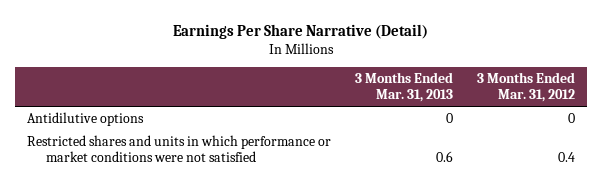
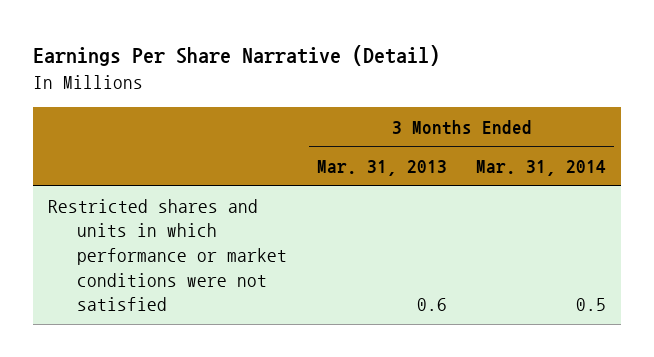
- | 3 Months Ended Mar. 31, 2013 | 3 Months Ended Mar. 31, 2012
+ | 3 Months Ended Mar. 31, 2013 | 3 Months Ended Mar. 31, 2014
- Antidilutive options | 0 | 0

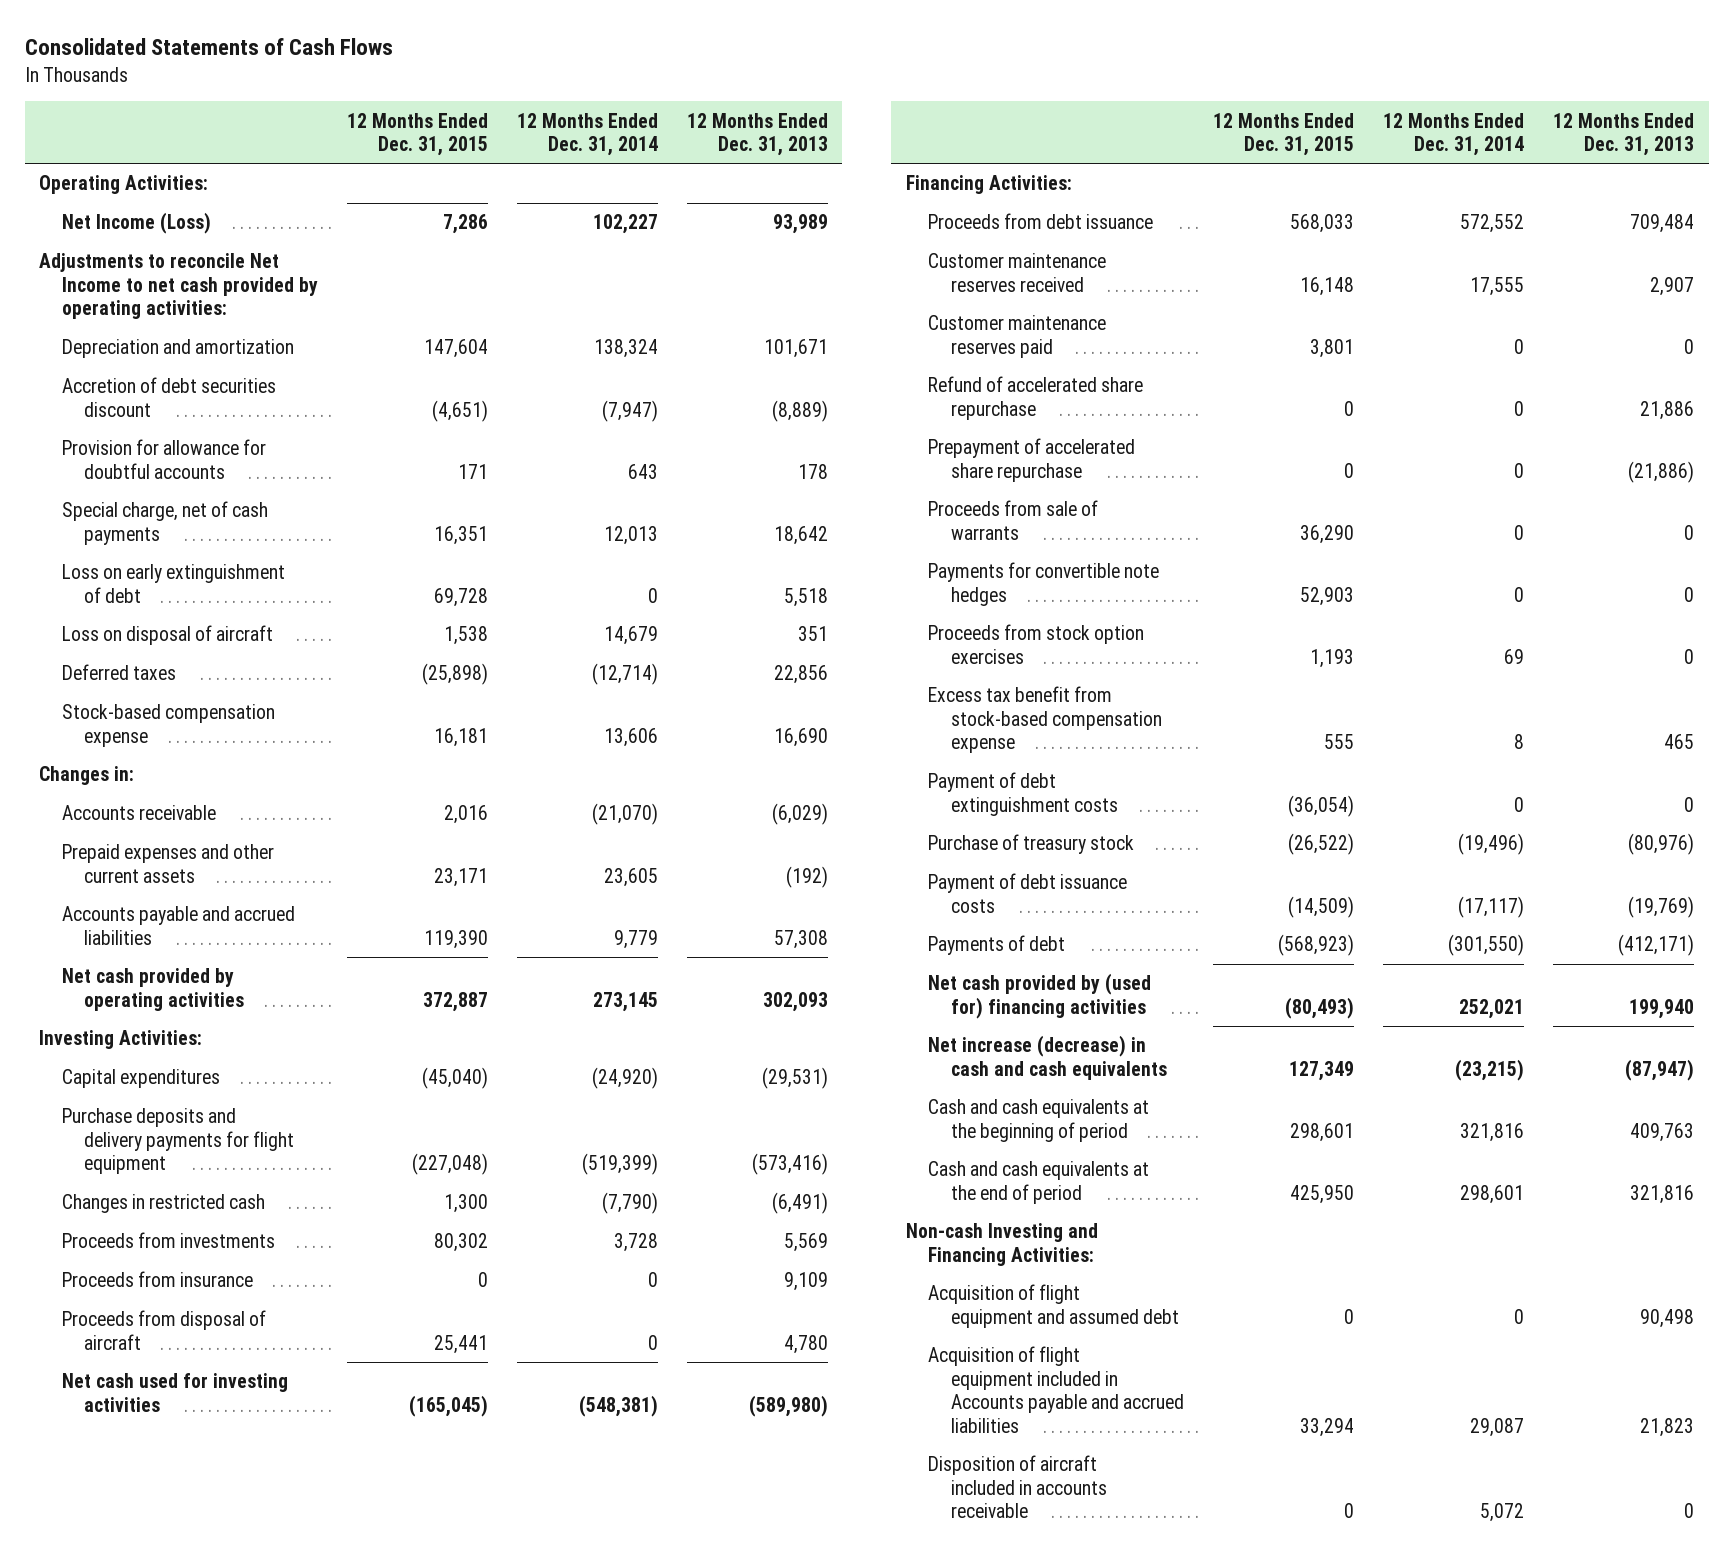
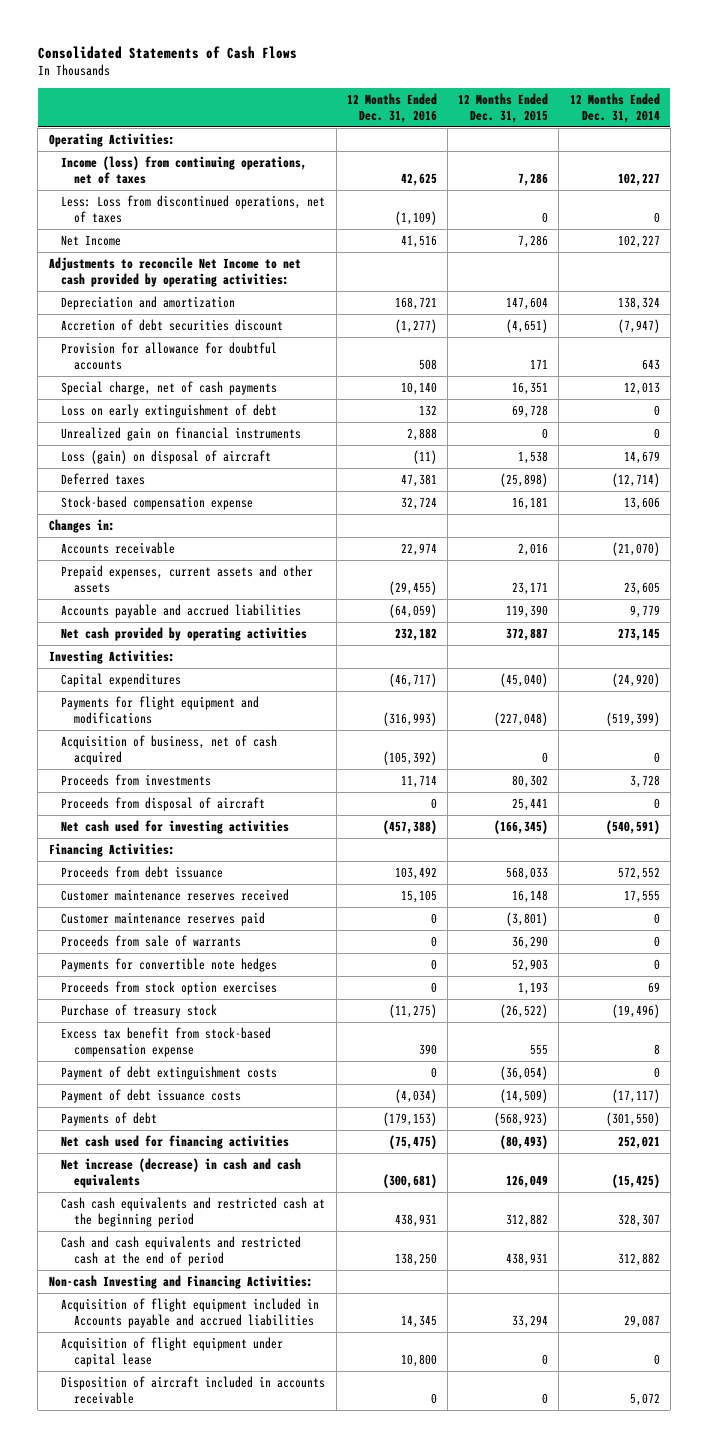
- | 12 Months Ended Dec. 31, 2015 | 12 Months Ended Dec. 31, 2014 | 12 Months Ended Dec. 31, 2013
+ | 12 Months Ended Dec. 31, 2016 | 12 Months Ended Dec. 31, 2015 | 12 Months Ended Dec. 31, 2014
- Net Income (Loss) | 7,286 | 102,227 | 93,989
+ Income (loss) from continuing operations, net of taxes | 42,625 | 7,286 | 102,227
+ Less: Loss from discontinued operations, net of taxes | (1,109) | 0 | 0
+ Net Income | 41,516 | 7,286 | 102,227
- Loss on disposal of aircraft | 1,538 | 14,679 | 351
+ Unrealized gain on financial instruments | 2,888 | 0 | 0
+ Loss (gain) on disposal of aircraft | (11) | 1,538 | 14,679
- Prepaid expenses and other current assets | 23,171 | 23,605 | (192)
+ Prepaid expenses, current assets and other assets | (29,455) | 23,171 | 23,605
- Purchase deposits and delivery payments for flight equipment | (227,048) | (519,399) | (573,416)
- Changes in restricted cash | 1,300 | (7,790) | (6,491)
+ Payments for flight equipment and modifications | (316,993) | (227,048) | (519,399)
+ Acquisition of business, net of cash acquired | (105,392) | 0 | 0
- Proceeds from insurance | 0 | 0 | 9,109
- Net cash used for investing activities | (165,045) | (548,381) | (589,980)
+ Net cash used for investing activities | (457,388) | (166,345) | (540,591)
- Customer maintenance reserves paid | 3,801 | 0 | 0
- Refund of accelerated share repurchase | 0 | 0 | 21,886
- Prepayment of accelerated share repurchase | 0 | 0 | (21,886)
+ Customer maintenance reserves paid | 0 | (3,801) | 0
moved up: Purchase of treasury stock | (11,275) | (26,522) | (19,496)
- Net cash provided by (used for) financing activities | (80,493) | 252,021 | 199,940
- Net increase (decrease) in cash and cash equivalents | 127,349 | (23,215) | (87,947)
- Cash and cash equivalents at the beginning of period | 298,601 | 321,816 | 409,763
- Cash and cash equivalents at the end of period | 425,950 | 298,601 | 321,816
+ Net cash used for financing activities | (75,475) | (80,493) | 252,021
+ Net increase (decrease) in cash and cash equivalents | (300,681) | 126,049 | (15,425)
+ Cash cash equivalents and restricted cash at the beginning period | 438,931 | 312,882 | 328,307
+ Cash and cash equivalents and restricted cash at the end of period | 138,250 | 438,931 | 312,882
- Acquisition of flight equipment and assumed debt | 0 | 0 | 90,498
+ Acquisition of flight equipment under capital lease | 10,800 | 0 | 0

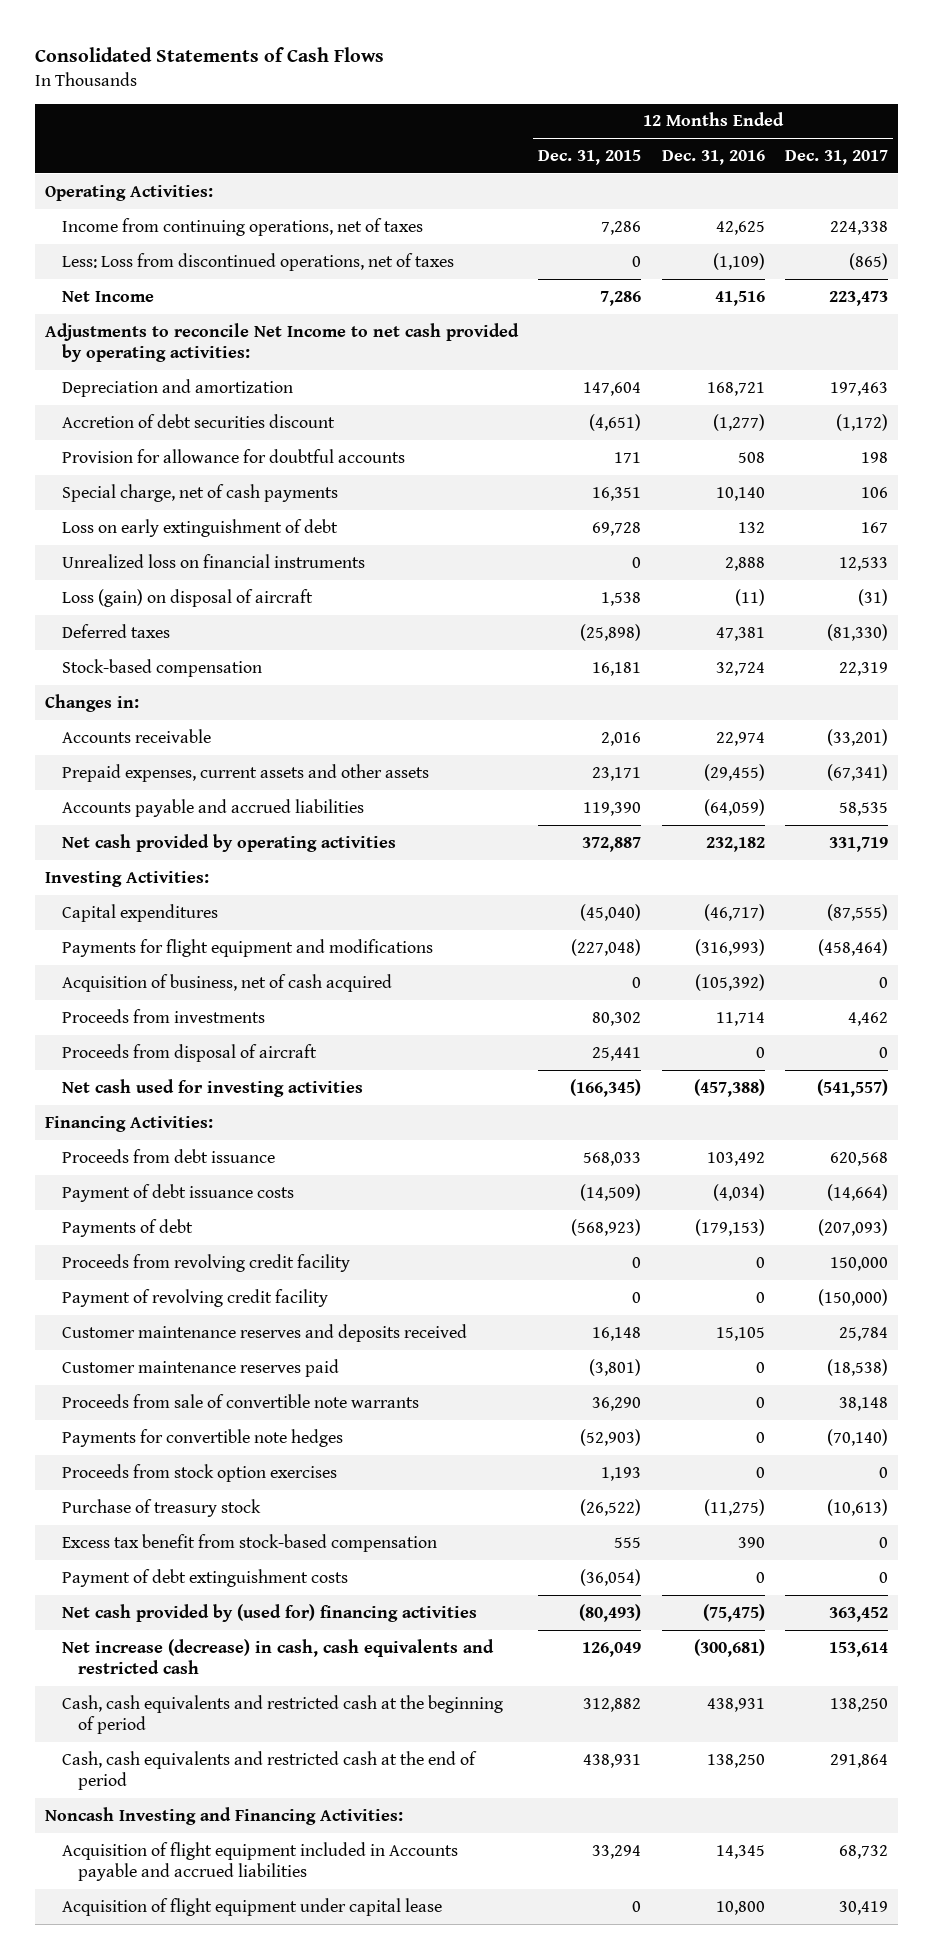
- | 12 Months Ended Dec. 31, 2016 | 12 Months Ended Dec. 31, 2015 | 12 Months Ended Dec. 31, 2014
+ | 12 Months Ended Dec. 31, 2015 | 12 Months Ended Dec. 31, 2016 | 12 Months Ended Dec. 31, 2017
- Income (loss) from continuing operations, net of taxes | 42,625 | 7,286 | 102,227
+ Income from continuing operations, net of taxes | 7,286 | 42,625 | 224,338
- Unrealized gain on financial instruments | 2,888 | 0 | 0
+ Unrealized loss on financial instruments | 0 | 2,888 | 12,533
- Stock-based compensation expense | 32,724 | 16,181 | 13,606
+ Stock-based compensation | 16,181 | 32,724 | 22,319
- Customer maintenance reserves received | 15,105 | 16,148 | 17,555
moved up: Payment of debt issuance costs | (14,509) | (4,034) | (14,664)
moved up: Payments of debt | (568,923) | (179,153) | (207,093)
+ Proceeds from revolving credit facility | 0 | 0 | 150,000
+ Payment of revolving credit facility | 0 | 0 | (150,000)
+ Customer maintenance reserves and deposits received | 16,148 | 15,105 | 25,784
- Proceeds from sale of warrants | 0 | 36,290 | 0
- Payments for convertible note hedges | 0 | 52,903 | 0
+ Proceeds from sale of convertible note warrants | 36,290 | 0 | 38,148
+ Payments for convertible note hedges | (52,903) | 0 | (70,140)
- Excess tax benefit from stock-based compensation expense | 390 | 555 | 8
+ Excess tax benefit from stock-based compensation | 555 | 390 | 0
- Net cash used for financing activities | (75,475) | (80,493) | 252,021
- Net increase (decrease) in cash and cash equivalents | (300,681) | 126,049 | (15,425)
- Cash cash equivalents and restricted cash at the beginning period | 438,931 | 312,882 | 328,307
- Cash and cash equivalents and restricted cash at the end of period | 138,250 | 438,931 | 312,882
- Non-cash Investing and Financing Activities:
+ Net cash provided by (used for) financing activities | (80,493) | (75,475) | 363,452
+ Net increase (decrease) in cash, cash equivalents and restricted cash | 126,049 | (300,681) | 153,614
+ Cash, cash equivalents and restricted cash at the beginning of period | 312,882 | 438,931 | 138,250
+ Cash, cash equivalents and restricted cash at the end of period | 438,931 | 138,250 | 291,864
+ Noncash Investing and Financing Activities:
- Disposition of aircraft included in accounts receivable | 0 | 0 | 5,072

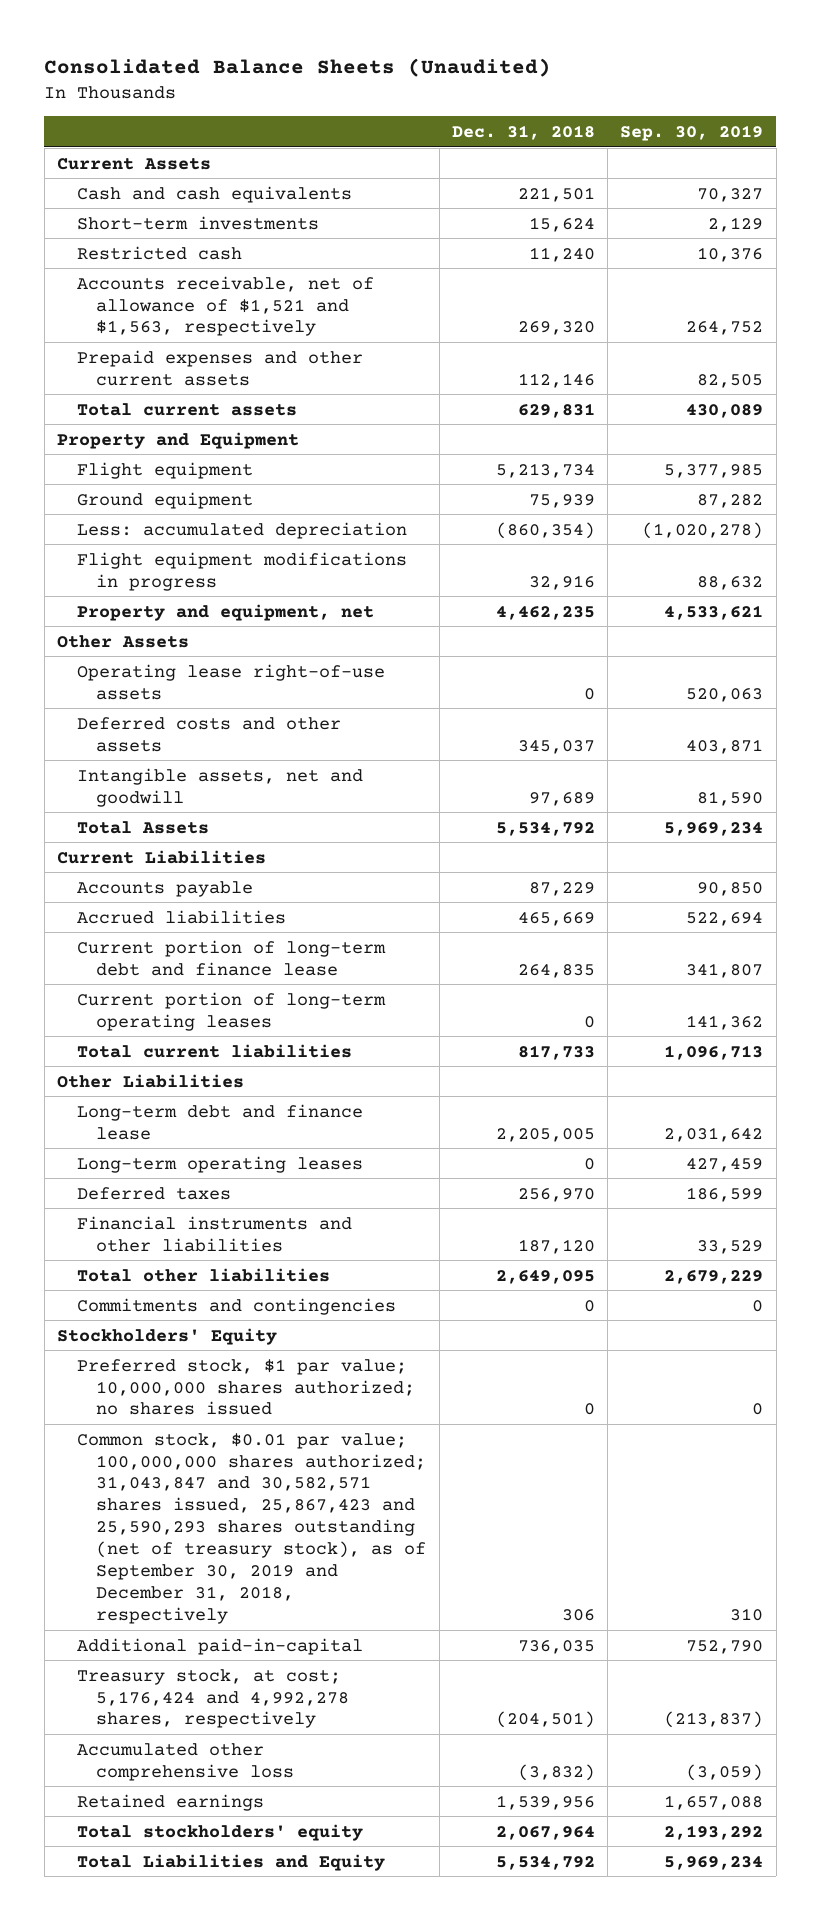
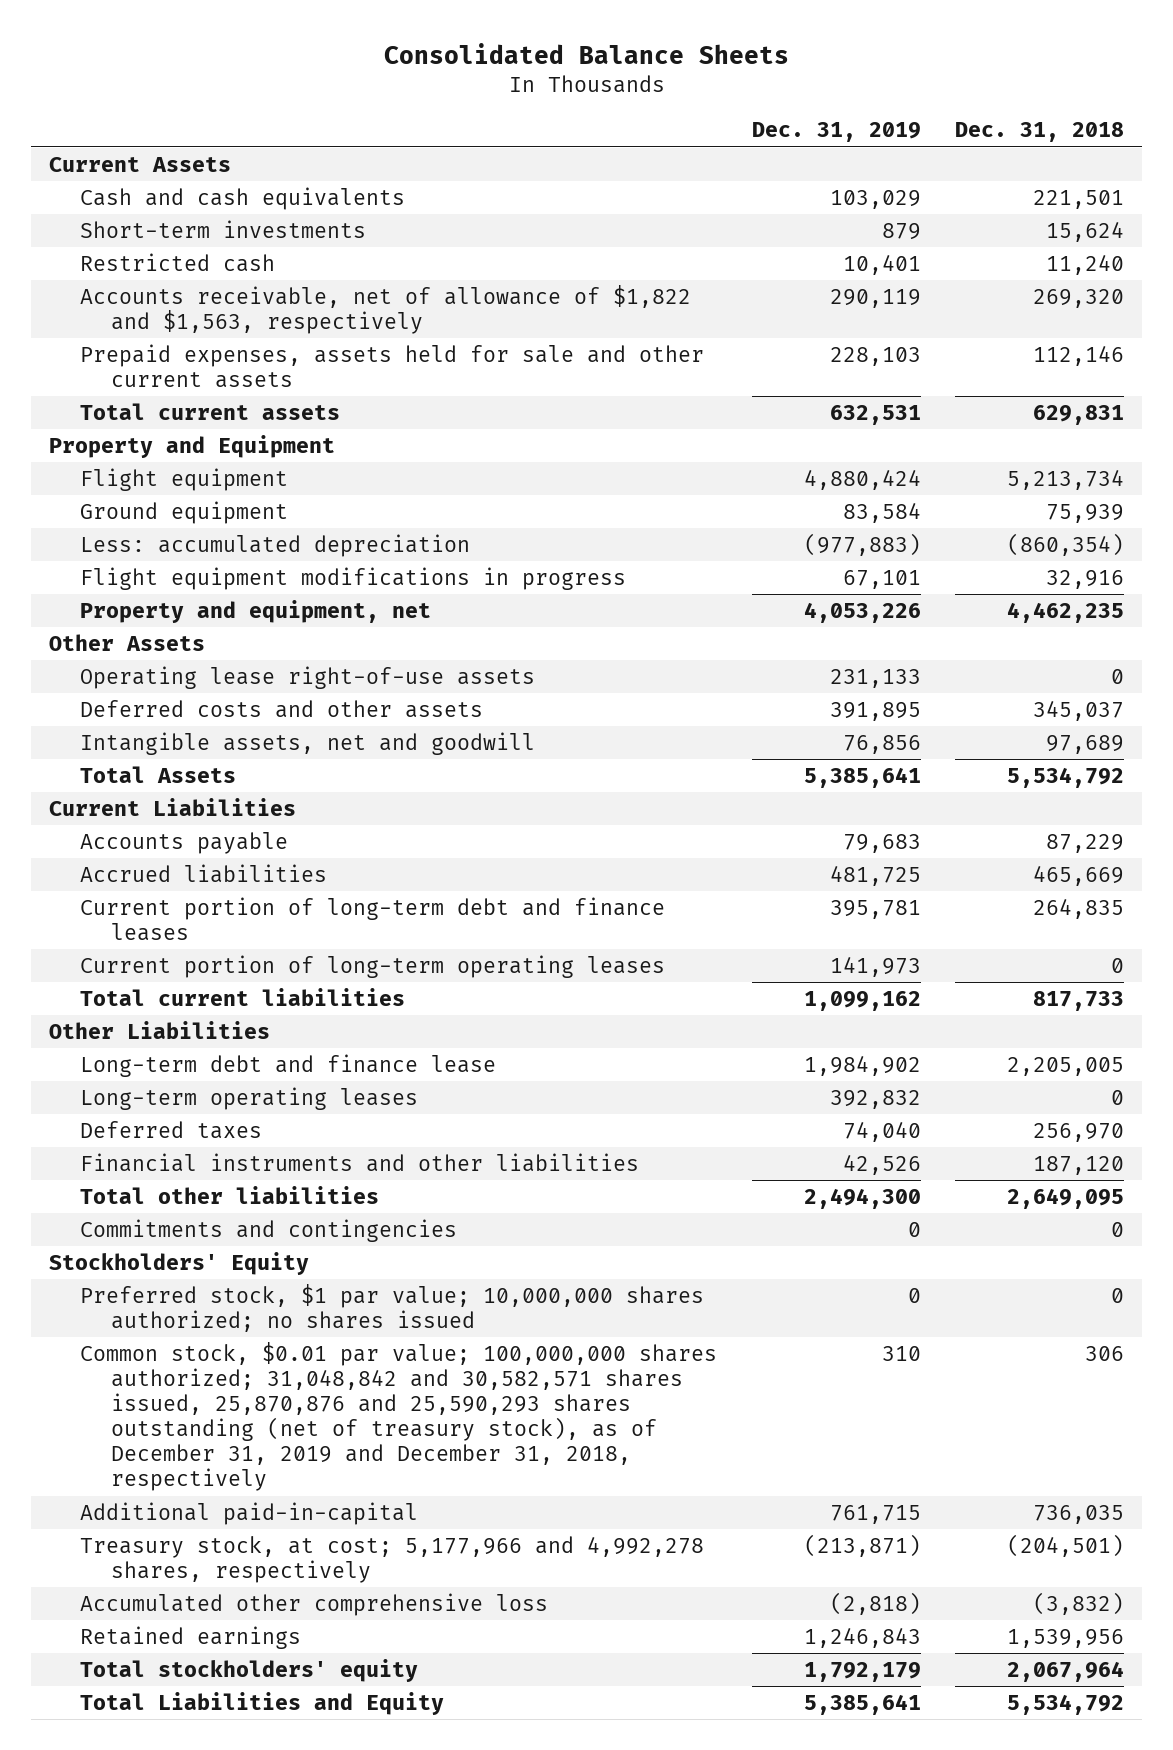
- Consolidated Balance Sheets (Unaudited)
+ Consolidated Balance Sheets
- | Dec. 31, 2018 | Sep. 30, 2019
+ | Dec. 31, 2019 | Dec. 31, 2018
- Accounts receivable, net of allowance of $1,521 and $1,563, respectively | 269,320 | 264,752
- Prepaid expenses and other current assets | 112,146 | 82,505
+ Accounts receivable, net of allowance of $1,822 and $1,563, respectively | 290,119 | 269,320
+ Prepaid expenses, assets held for sale and other current assets | 228,103 | 112,146
- Current portion of long-term debt and finance lease | 264,835 | 341,807
+ Current portion of long-term debt and finance leases | 395,781 | 264,835
- Common stock, $0.01 par value; 100,000,000 shares authorized; 31,043,847 and 30,582,571 shares issued, 25,867,423 and 25,590,293 shares outstanding (net of treasury stock), as of September 30, 2019 and December 31, 2018, respectively | 306 | 310
+ Common stock, $0.01 par value; 100,000,000 shares authorized; 31,048,842 and 30,582,571 shares issued, 25,870,876 and 25,590,293 shares outstanding (net of treasury stock), as of December 31, 2019 and December 31, 2018, respectively | 310 | 306
- Treasury stock, at cost; 5,176,424 and 4,992,278 shares, respectively | (204,501) | (213,837)
+ Treasury stock, at cost; 5,177,966 and 4,992,278 shares, respectively | (213,871) | (204,501)

